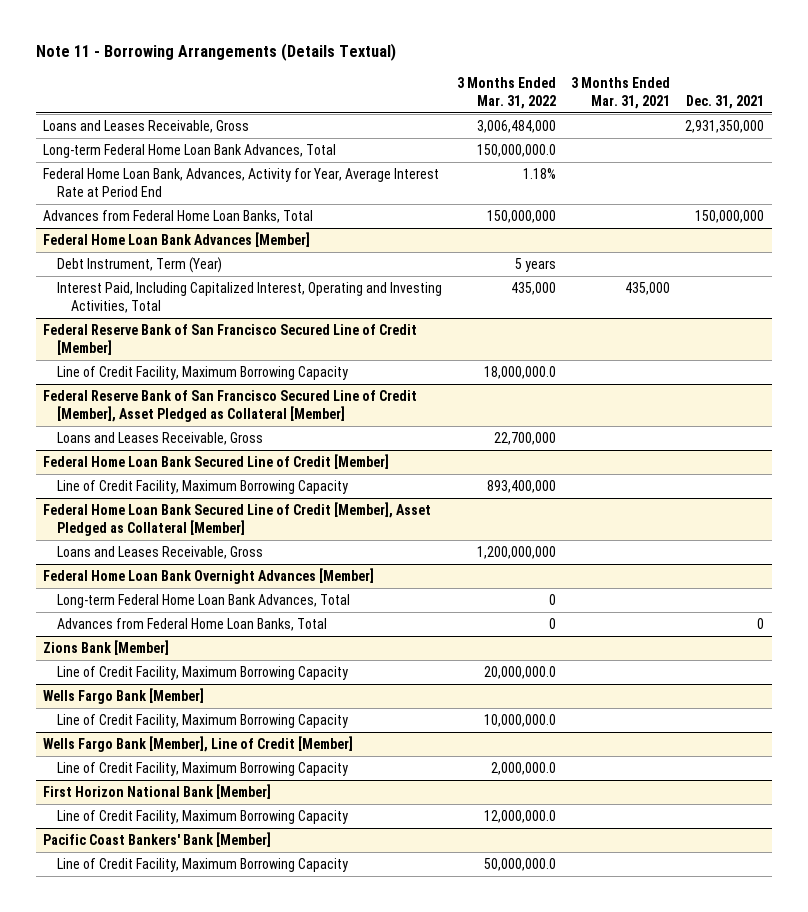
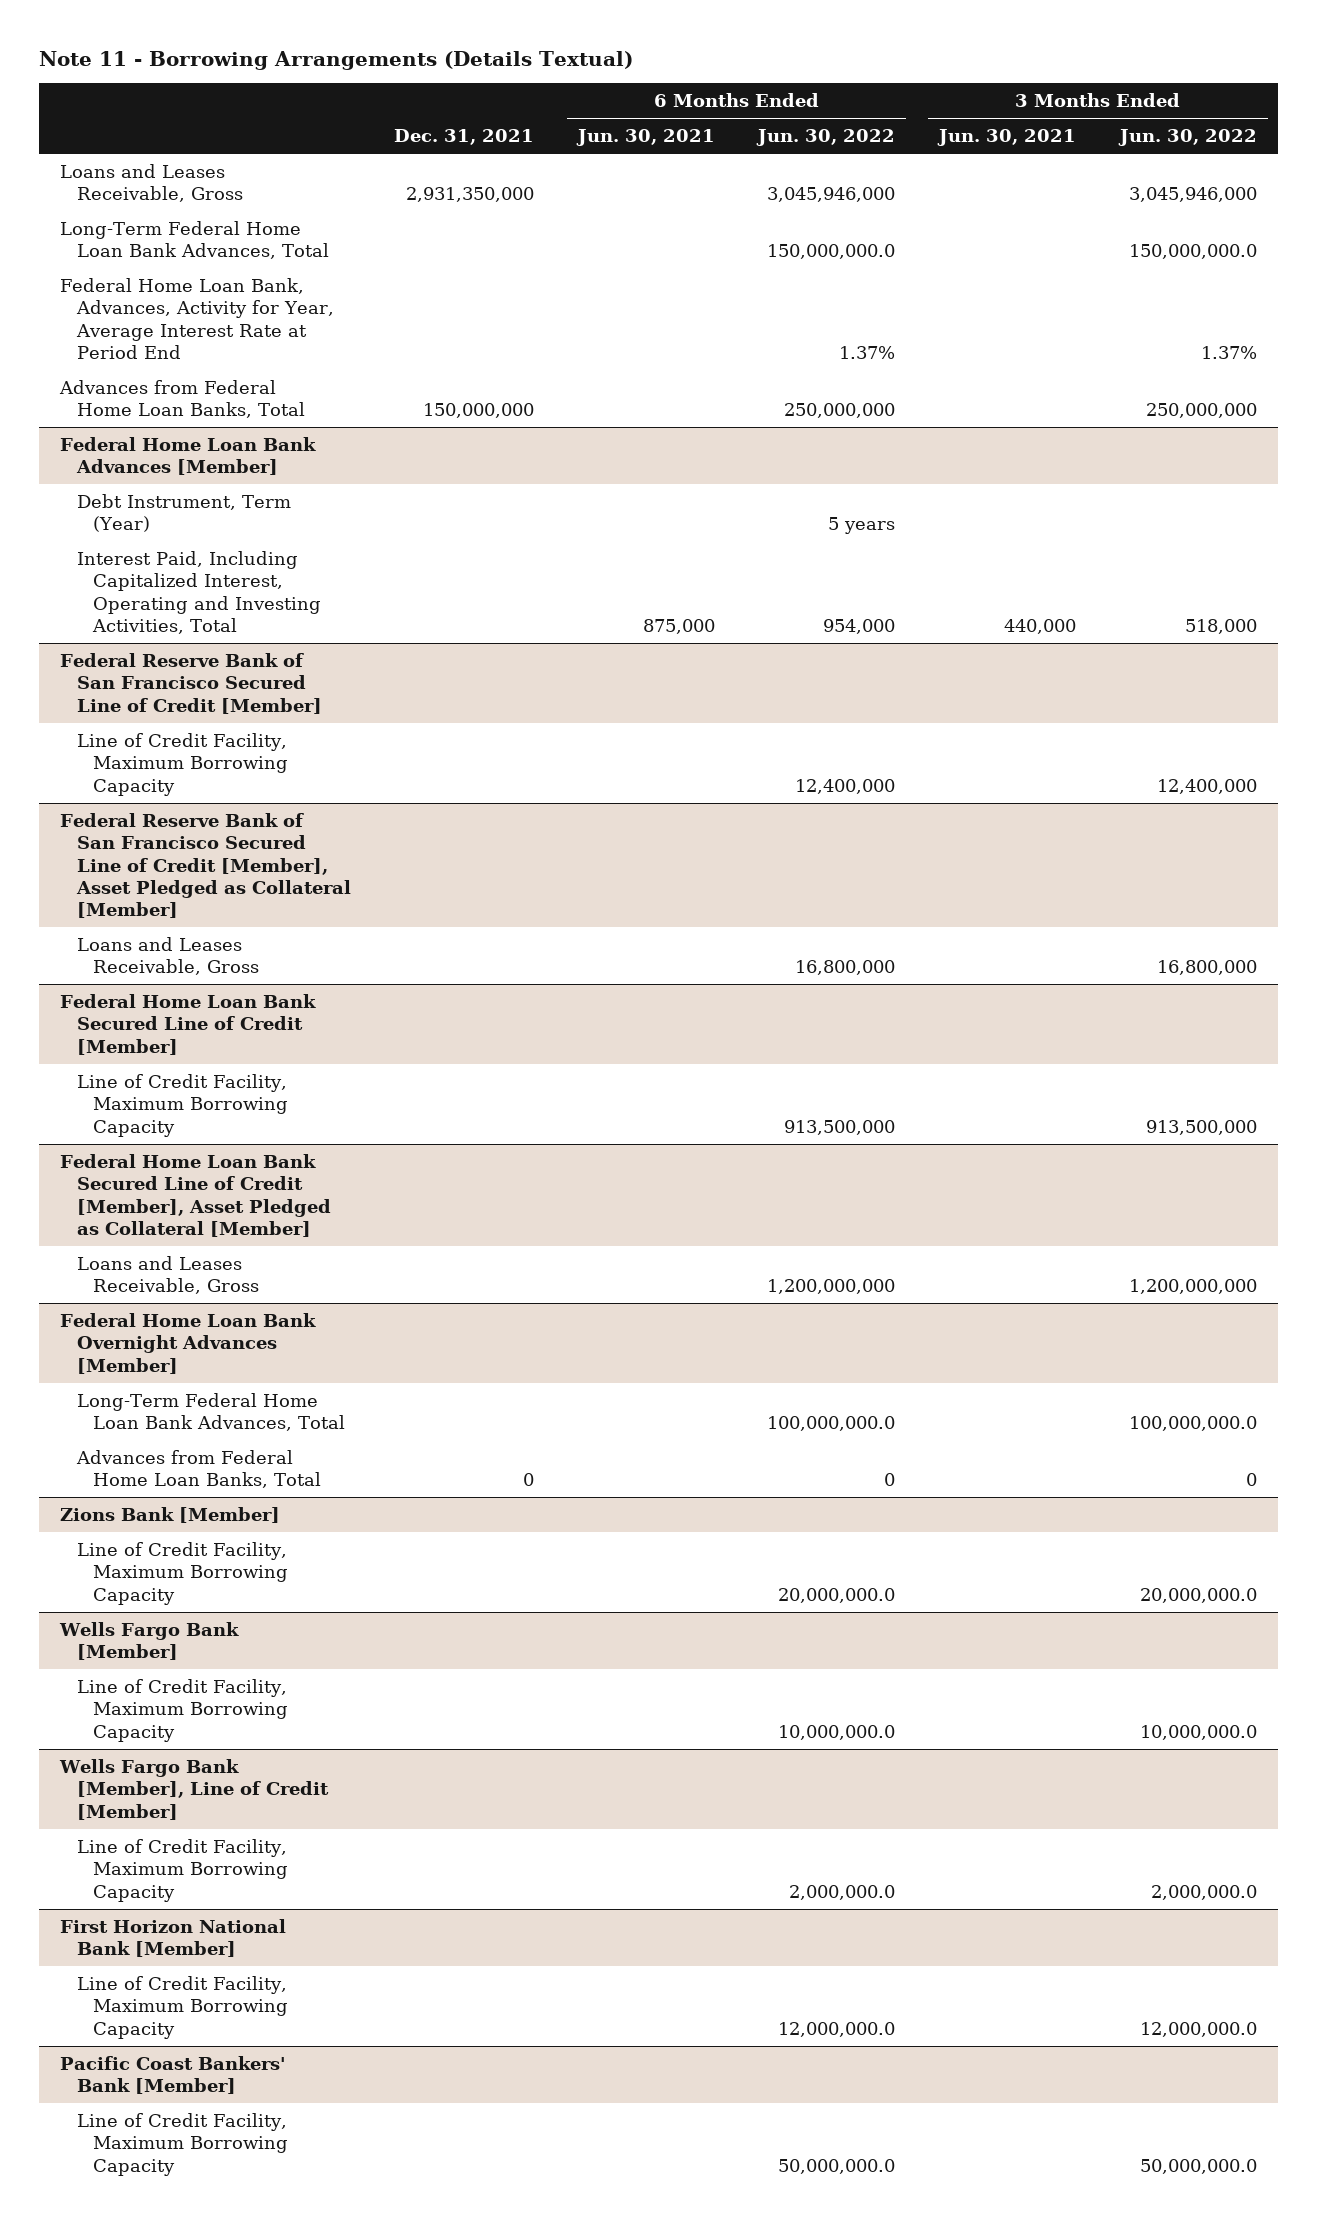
- | 3 Months Ended Mar. 31, 2022 | 3 Months Ended Mar. 31, 2021 | Dec. 31, 2021
+ | Dec. 31, 2021 | 6 Months Ended Jun. 30, 2021 | 6 Months Ended Jun. 30, 2022 | 3 Months Ended Jun. 30, 2021 | 3 Months Ended Jun. 30, 2022
- Long-term Federal Home Loan Bank Advances, Total | 150,000,000.0 | |
+ Long-Term Federal Home Loan Bank Advances, Total | | | 150,000,000.0 | | 150,000,000.0
@ Federal Home Loan Bank Overnight Advances [Member]
- Long-term Federal Home Loan Bank Advances, Total | 0 | |
+ Long-Term Federal Home Loan Bank Advances, Total | | | 100,000,000.0 | | 100,000,000.0

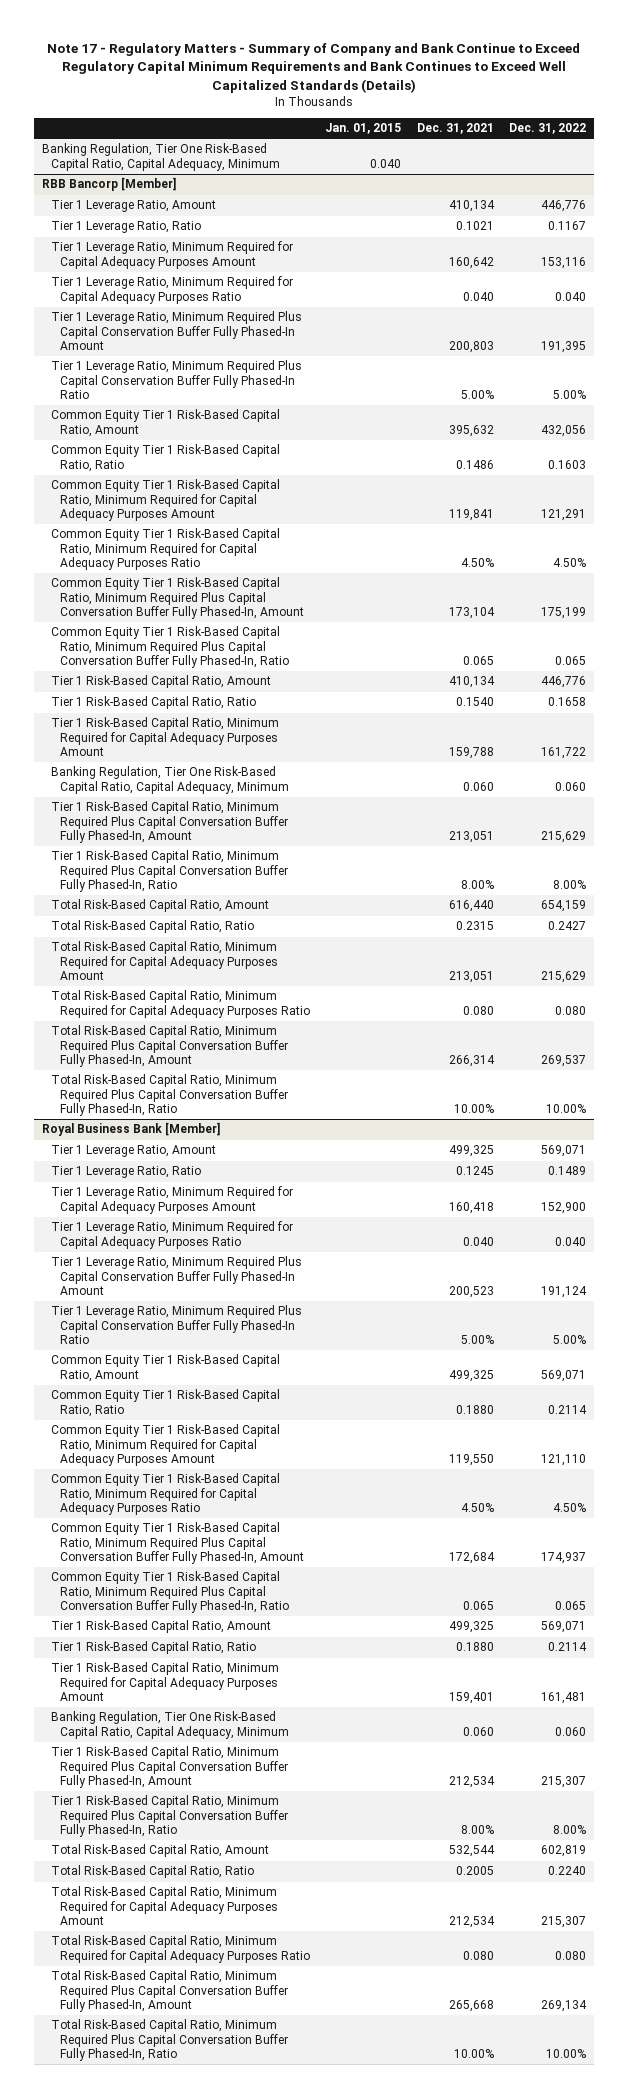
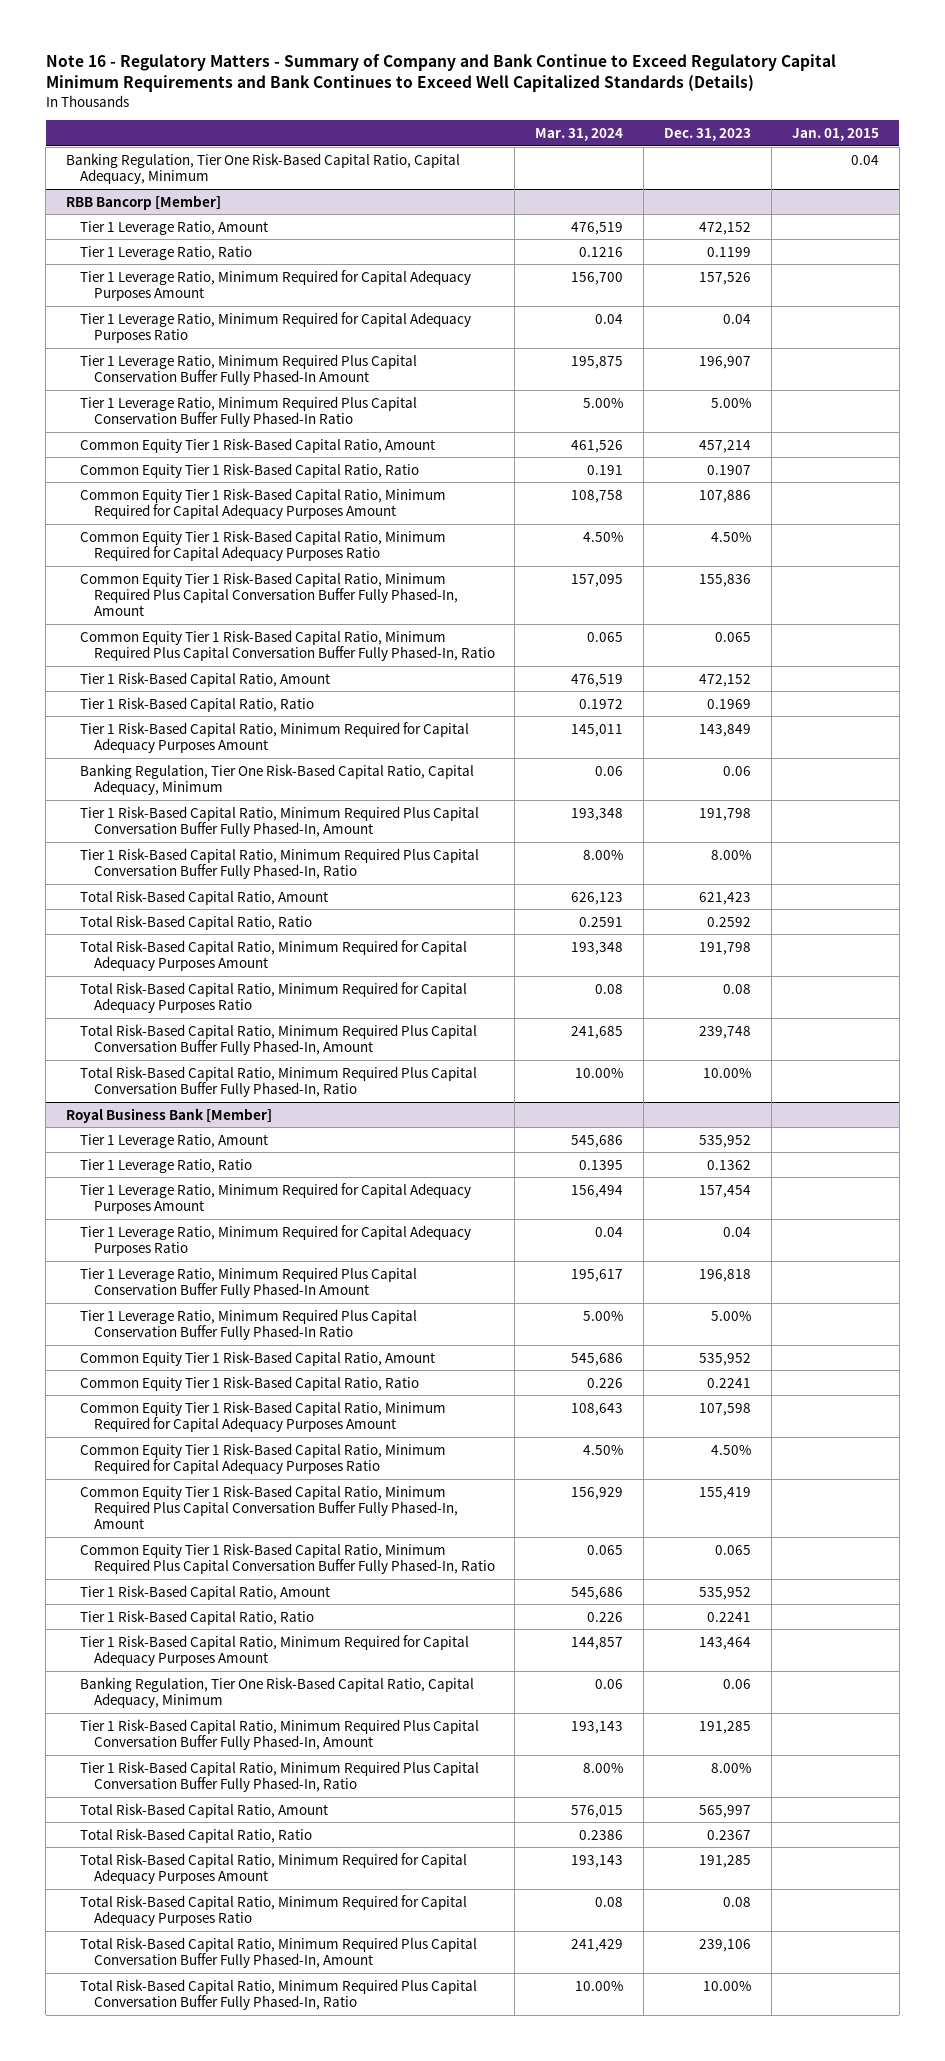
- Note 17 - Regulatory Matters - Summary of Company and Bank Continue to Exceed Regulatory Capital Minimum Requirements and Bank Continues to Exceed Well Capitalized Standards (Details)
+ Note 16 - Regulatory Matters - Summary of Company and Bank Continue to Exceed Regulatory Capital Minimum Requirements and Bank Continues to Exceed Well Capitalized Standards (Details)
- | Jan. 01, 2015 | Dec. 31, 2021 | Dec. 31, 2022
+ | Mar. 31, 2024 | Dec. 31, 2023 | Jan. 01, 2015
- Banking Regulation, Tier One Risk-Based Capital Ratio, Capital Adequacy, Minimum | 0.040 | |
+ Banking Regulation, Tier One Risk-Based Capital Ratio, Capital Adequacy, Minimum | | | 0.04

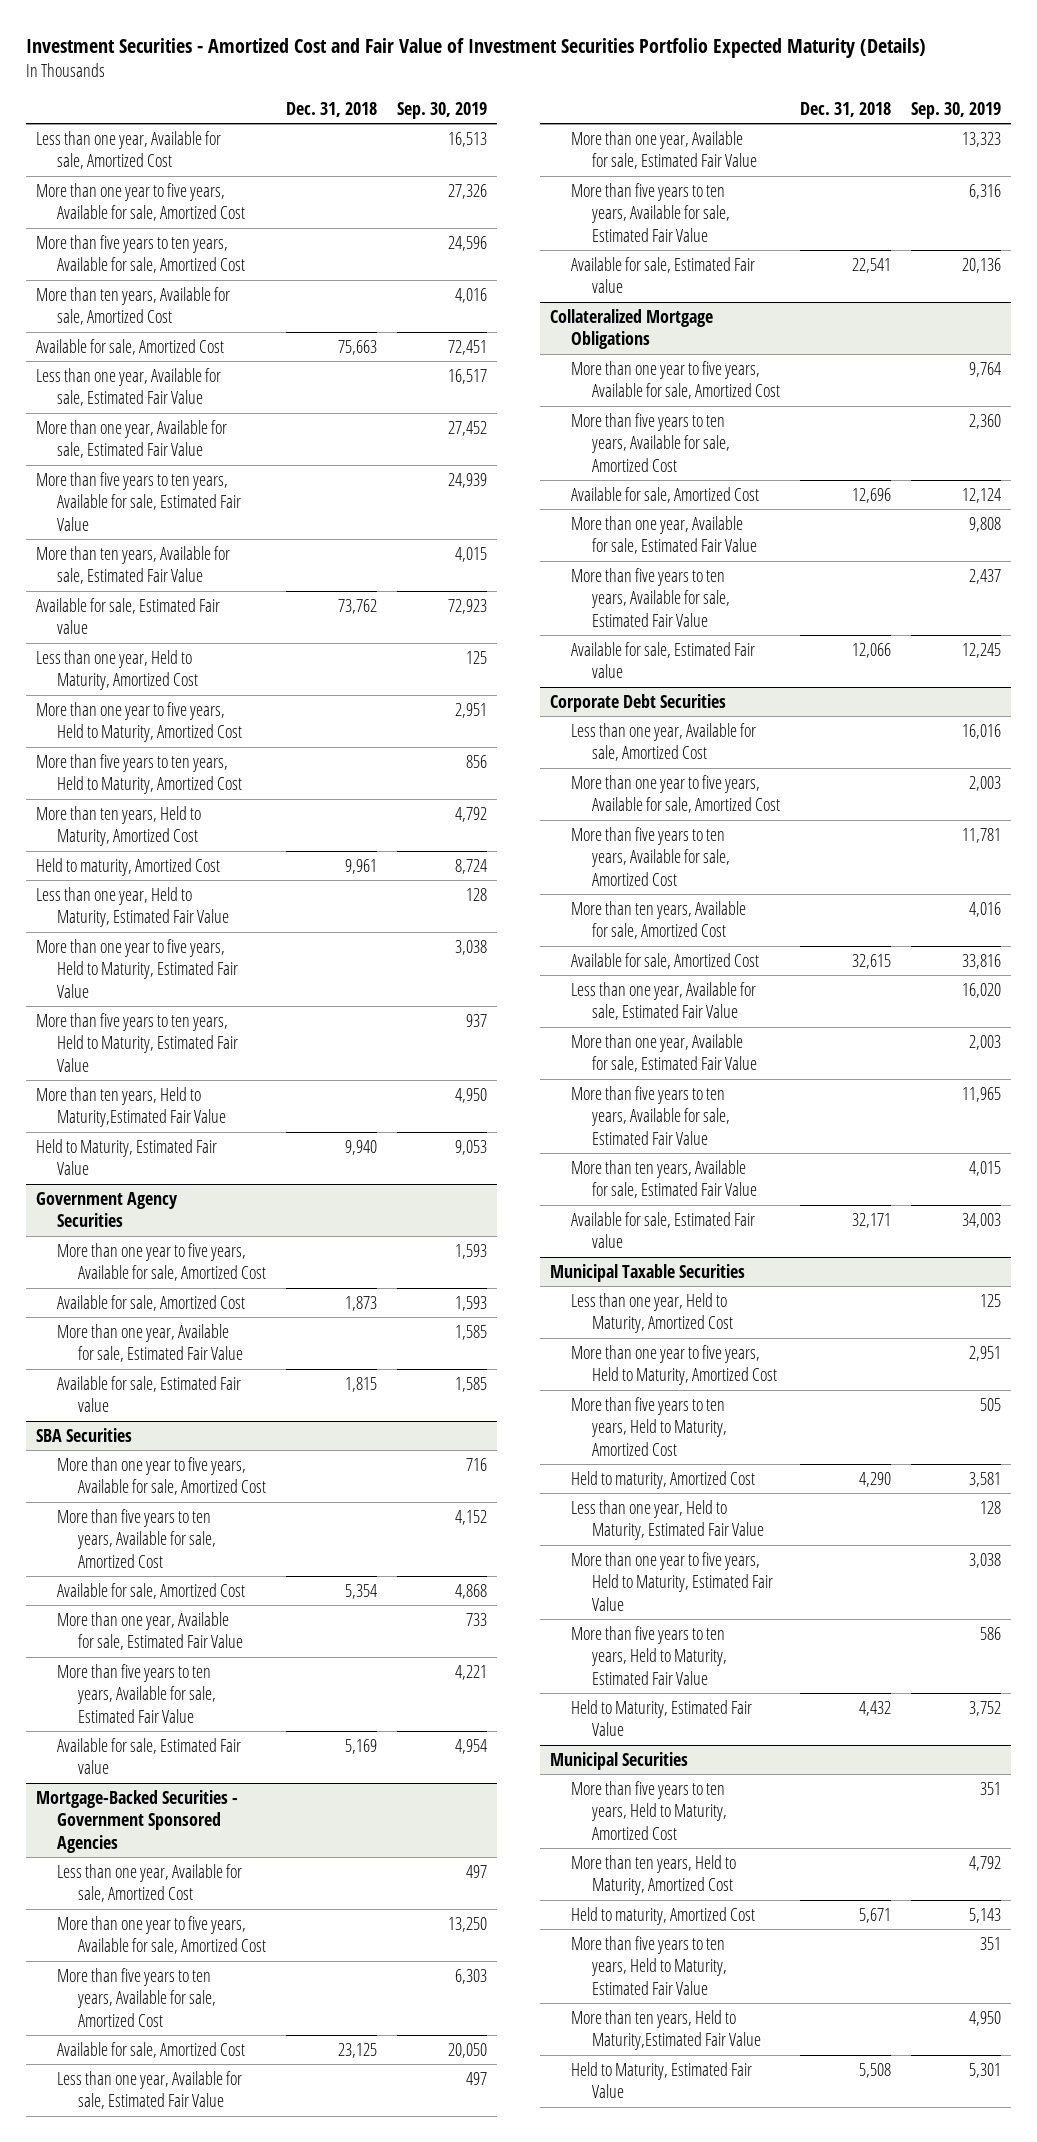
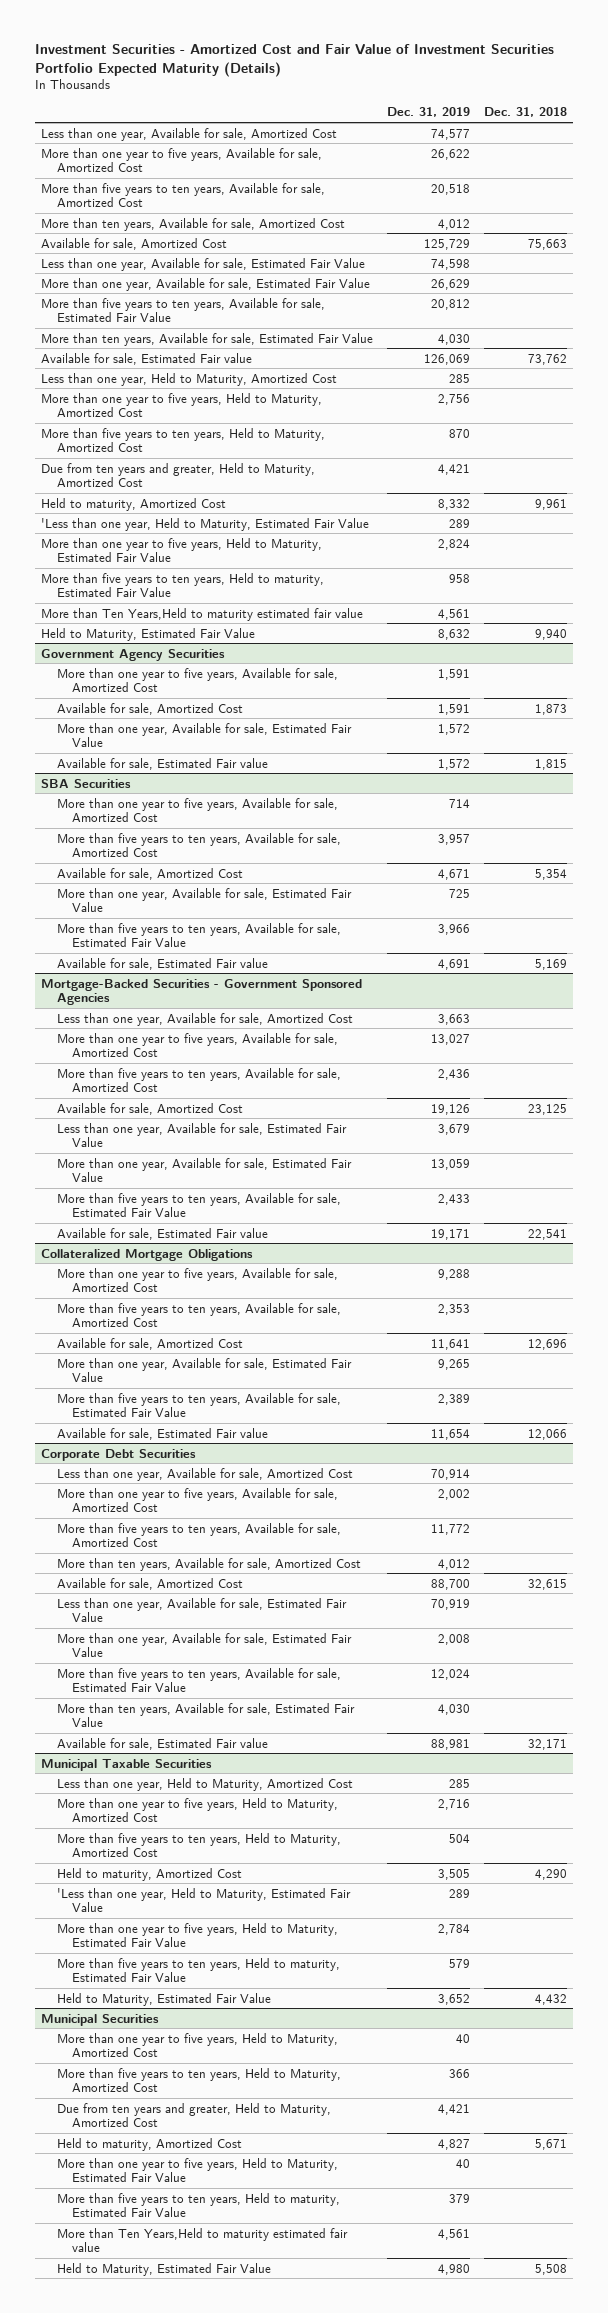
- | Dec. 31, 2018 | Sep. 30, 2019
+ | Dec. 31, 2019 | Dec. 31, 2018
- More than ten years, Held to Maturity, Amortized Cost | | 4,792
+ Due from ten years and greater, Held to Maturity, Amortized Cost | 4,421 |
- Less than one year, Held to Maturity, Estimated Fair Value | | 128
+ 'Less than one year, Held to Maturity, Estimated Fair Value | 289 |
- More than five years to ten years, Held to Maturity, Estimated Fair Value | | 937
- More than ten years, Held to Maturity,Estimated Fair Value | | 4,950
+ More than five years to ten years, Held to maturity, Estimated Fair Value | 958 |
+ More than Ten Years,Held to maturity estimated fair value | 4,561 |
@ Municipal Taxable Securities
- Less than one year, Held to Maturity, Estimated Fair Value | | 128
+ 'Less than one year, Held to Maturity, Estimated Fair Value | 289 |
- More than five years to ten years, Held to Maturity, Estimated Fair Value | | 586
+ More than five years to ten years, Held to maturity, Estimated Fair Value | 579 |
@ Municipal Securities
+ More than one year to five years, Held to Maturity, Amortized Cost | 40 |
- More than ten years, Held to Maturity, Amortized Cost | | 4,792
+ Due from ten years and greater, Held to Maturity, Amortized Cost | 4,421 |
- More than five years to ten years, Held to Maturity, Estimated Fair Value | | 351
- More than ten years, Held to Maturity,Estimated Fair Value | | 4,950
+ More than one year to five years, Held to Maturity, Estimated Fair Value | 40 |
+ More than five years to ten years, Held to maturity, Estimated Fair Value | 379 |
+ More than Ten Years,Held to maturity estimated fair value | 4,561 |

